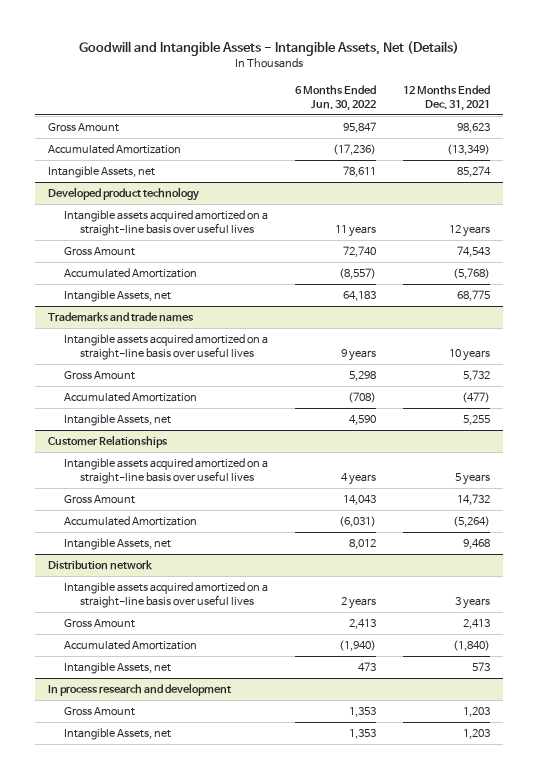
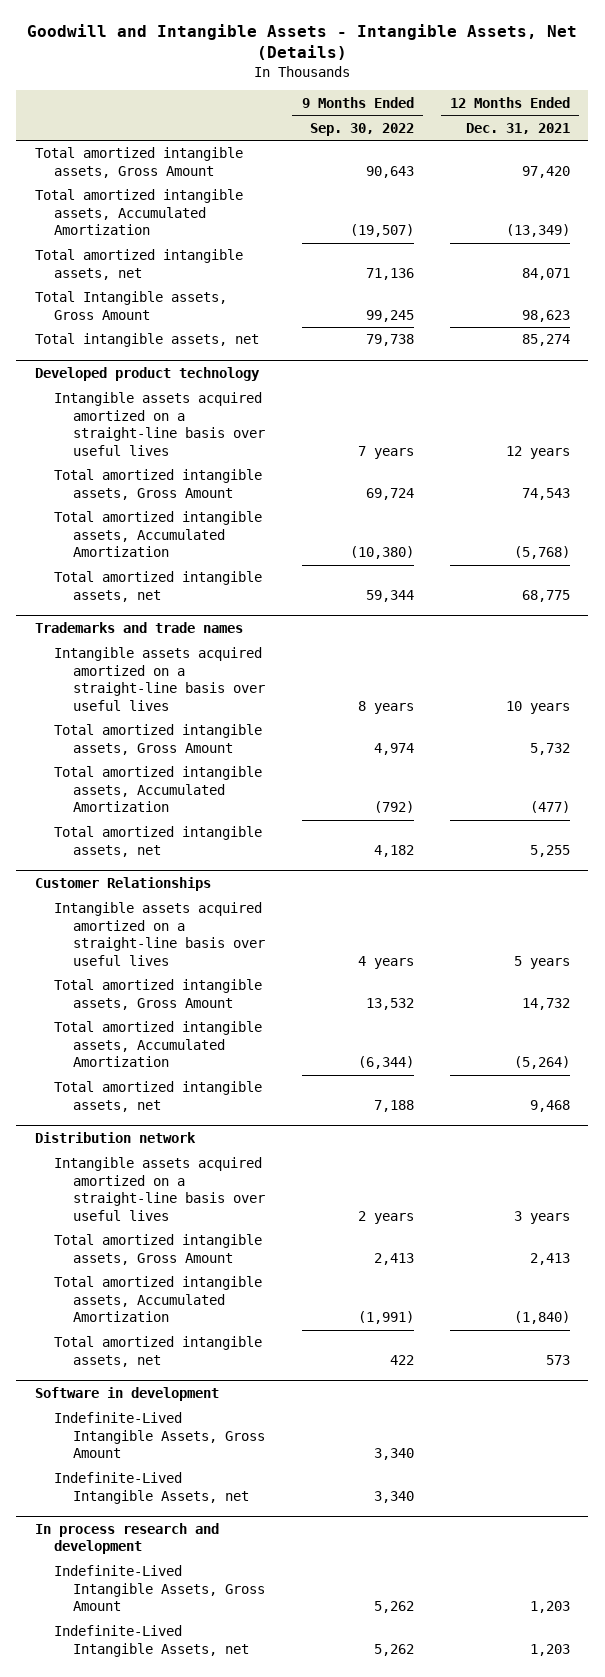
- | 6 Months Ended Jun. 30, 2022 | 12 Months Ended Dec. 31, 2021
+ | 9 Months Ended Sep. 30, 2022 | 12 Months Ended Dec. 31, 2021
- Gross Amount | 95,847 | 98,623
- Accumulated Amortization | (17,236) | (13,349)
- Intangible Assets, net | 78,611 | 85,274
+ Total amortized intangible assets, Gross Amount | 90,643 | 97,420
+ Total amortized intangible assets, Accumulated Amortization | (19,507) | (13,349)
+ Total amortized intangible assets, net | 71,136 | 84,071
+ Total Intangible assets, Gross Amount | 99,245 | 98,623
+ Total intangible assets, net | 79,738 | 85,274
@ Developed product technology
- Gross Amount | 72,740 | 74,543
- Accumulated Amortization | (8,557) | (5,768)
- Intangible Assets, net | 64,183 | 68,775
+ Total amortized intangible assets, Gross Amount | 69,724 | 74,543
+ Total amortized intangible assets, Accumulated Amortization | (10,380) | (5,768)
+ Total amortized intangible assets, net | 59,344 | 68,775
@ Trademarks and trade names
- Gross Amount | 5,298 | 5,732
- Accumulated Amortization | (708) | (477)
- Intangible Assets, net | 4,590 | 5,255
+ Total amortized intangible assets, Gross Amount | 4,974 | 5,732
+ Total amortized intangible assets, Accumulated Amortization | (792) | (477)
+ Total amortized intangible assets, net | 4,182 | 5,255
@ Customer Relationships
- Gross Amount | 14,043 | 14,732
- Accumulated Amortization | (6,031) | (5,264)
- Intangible Assets, net | 8,012 | 9,468
+ Total amortized intangible assets, Gross Amount | 13,532 | 14,732
+ Total amortized intangible assets, Accumulated Amortization | (6,344) | (5,264)
+ Total amortized intangible assets, net | 7,188 | 9,468
@ Distribution network
- Gross Amount | 2,413 | 2,413
- Accumulated Amortization | (1,940) | (1,840)
- Intangible Assets, net | 473 | 573
+ Total amortized intangible assets, Gross Amount | 2,413 | 2,413
+ Total amortized intangible assets, Accumulated Amortization | (1,991) | (1,840)
+ Total amortized intangible assets, net | 422 | 573
+ Software in development
+ Indefinite-Lived Intangible Assets, Gross Amount | 3,340 |
+ Indefinite-Lived Intangible Assets, net | 3,340 |
@ In process research and development
- Gross Amount | 1,353 | 1,203
- Intangible Assets, net | 1,353 | 1,203
+ Indefinite-Lived Intangible Assets, Gross Amount | 5,262 | 1,203
+ Indefinite-Lived Intangible Assets, net | 5,262 | 1,203

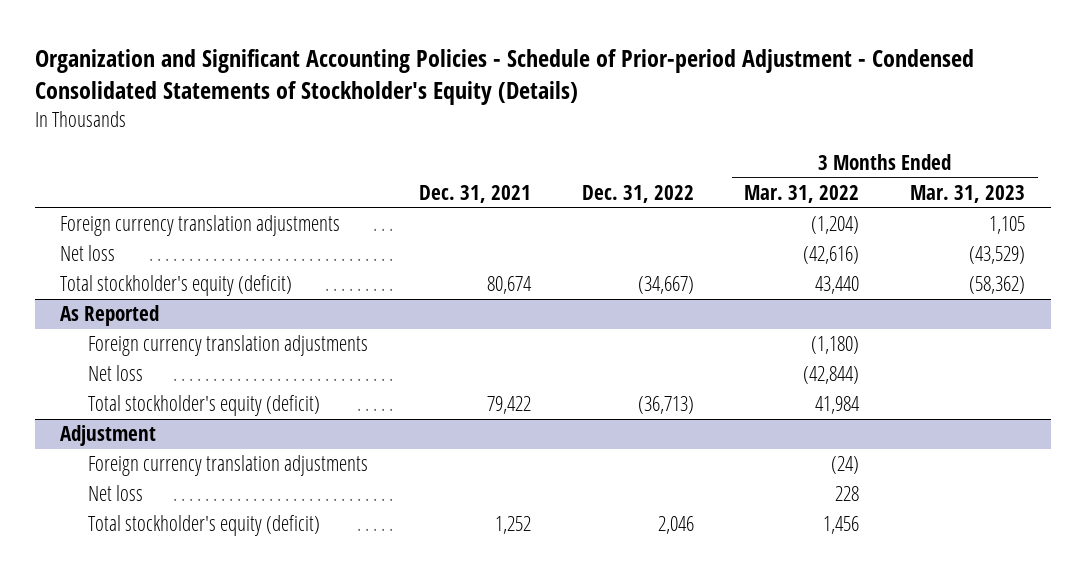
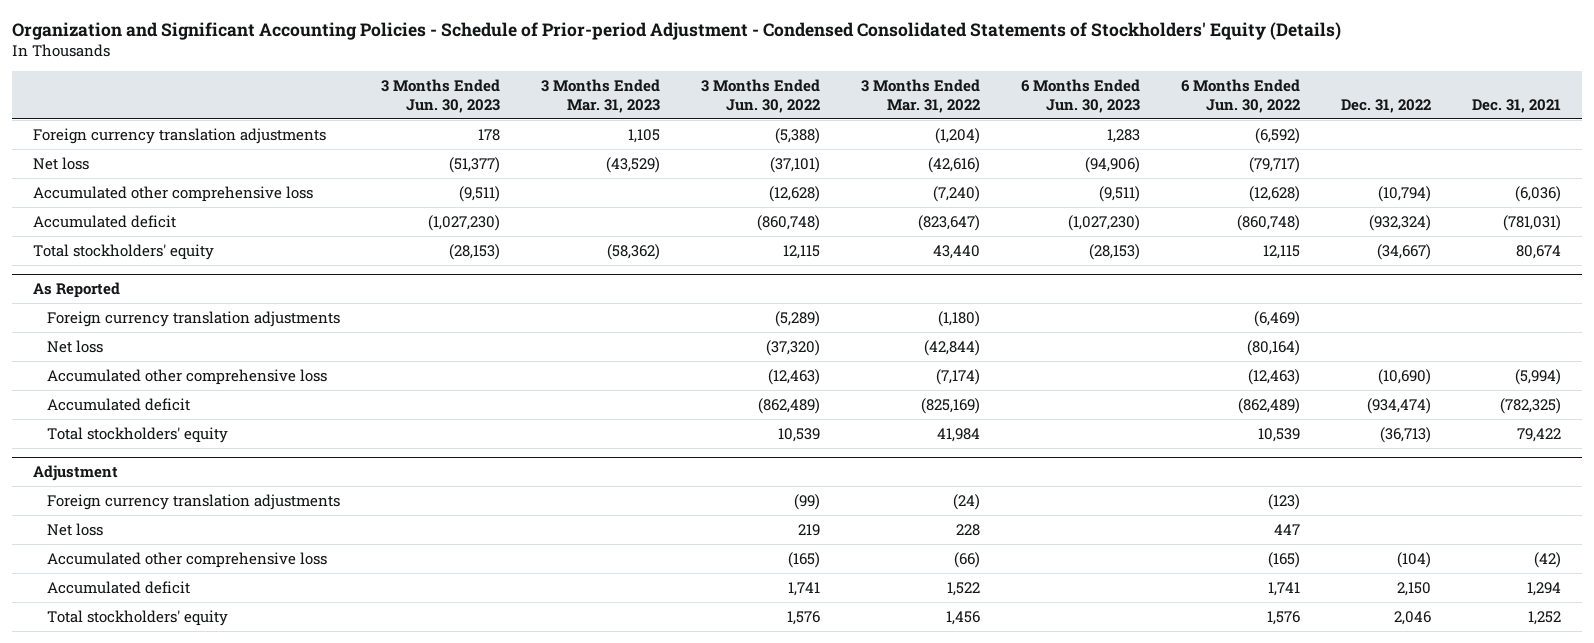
- Organization and Significant Accounting Policies - Schedule of Prior-period Adjustment - Condensed Consolidated Statements of Stockholder's Equity (Details)
+ Organization and Significant Accounting Policies - Schedule of Prior-period Adjustment - Condensed Consolidated Statements of Stockholders' Equity (Details)
- | Dec. 31, 2021 | Dec. 31, 2022 | 3 Months Ended Mar. 31, 2022 | 3 Months Ended Mar. 31, 2023
+ | 3 Months Ended Jun. 30, 2023 | 3 Months Ended Mar. 31, 2023 | 3 Months Ended Jun. 30, 2022 | 3 Months Ended Mar. 31, 2022 | 6 Months Ended Jun. 30, 2023 | 6 Months Ended Jun. 30, 2022 | Dec. 31, 2022 | Dec. 31, 2021
- Total stockholder's equity (deficit) | 80,674 | (34,667) | 43,440 | (58,362)
+ Accumulated other comprehensive loss | (9,511) | | (12,628) | (7,240) | (9,511) | (12,628) | (10,794) | (6,036)
+ Accumulated deficit | (1,027,230) | | (860,748) | (823,647) | (1,027,230) | (860,748) | (932,324) | (781,031)
+ Total stockholders' equity | (28,153) | (58,362) | 12,115 | 43,440 | (28,153) | 12,115 | (34,667) | 80,674
@ As Reported
- Total stockholder's equity (deficit) | 79,422 | (36,713) | 41,984 |
+ Accumulated other comprehensive loss | | | (12,463) | (7,174) | | (12,463) | (10,690) | (5,994)
+ Accumulated deficit | | | (862,489) | (825,169) | | (862,489) | (934,474) | (782,325)
+ Total stockholders' equity | | | 10,539 | 41,984 | | 10,539 | (36,713) | 79,422
@ Adjustment
- Total stockholder's equity (deficit) | 1,252 | 2,046 | 1,456 |
+ Accumulated other comprehensive loss | | | (165) | (66) | | (165) | (104) | (42)
+ Accumulated deficit | | | 1,741 | 1,522 | | 1,741 | 2,150 | 1,294
+ Total stockholders' equity | | | 1,576 | 1,456 | | 1,576 | 2,046 | 1,252

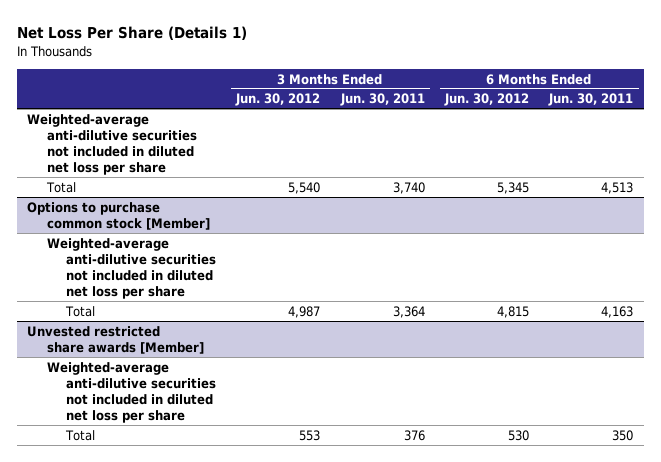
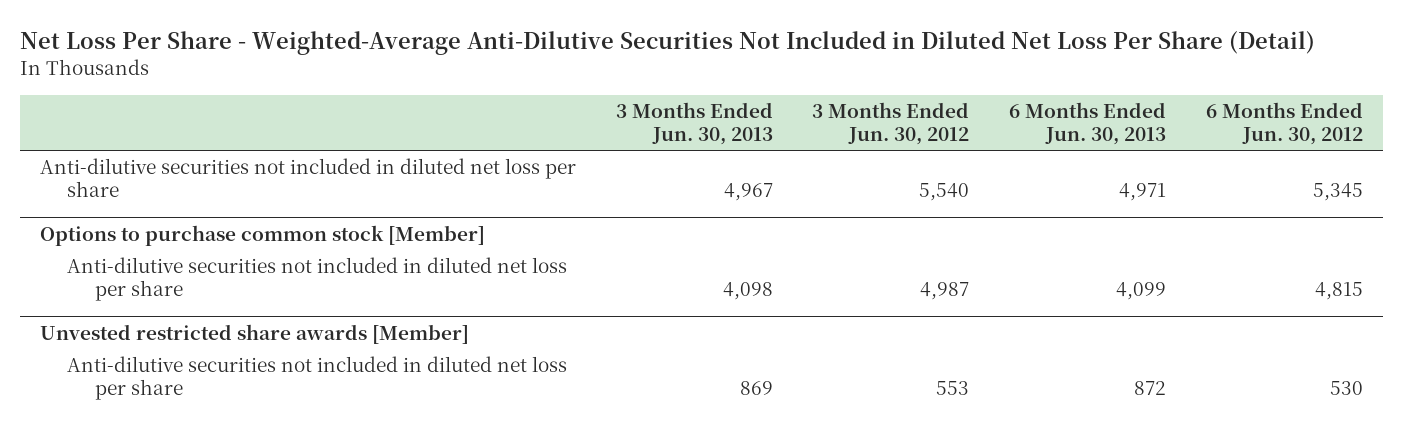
- Net Loss Per Share (Details 1)
+ Net Loss Per Share - Weighted-Average Anti-Dilutive Securities Not Included in Diluted Net Loss Per Share (Detail)
- | 3 Months Ended Jun. 30, 2012 | 3 Months Ended Jun. 30, 2011 | 6 Months Ended Jun. 30, 2012 | 6 Months Ended Jun. 30, 2011
+ | 3 Months Ended Jun. 30, 2013 | 3 Months Ended Jun. 30, 2012 | 6 Months Ended Jun. 30, 2013 | 6 Months Ended Jun. 30, 2012
- Weighted-average anti-dilutive securities not included in diluted net loss per share
- Total | 5,540 | 3,740 | 5,345 | 4,513
+ Anti-dilutive securities not included in diluted net loss per share | 4,967 | 5,540 | 4,971 | 5,345
@ Options to purchase common stock [Member]
- Weighted-average anti-dilutive securities not included in diluted net loss per share
- Total | 4,987 | 3,364 | 4,815 | 4,163
+ Anti-dilutive securities not included in diluted net loss per share | 4,098 | 4,987 | 4,099 | 4,815
@ Unvested restricted share awards [Member]
- Weighted-average anti-dilutive securities not included in diluted net loss per share
- Total | 553 | 376 | 530 | 350
+ Anti-dilutive securities not included in diluted net loss per share | 869 | 553 | 872 | 530

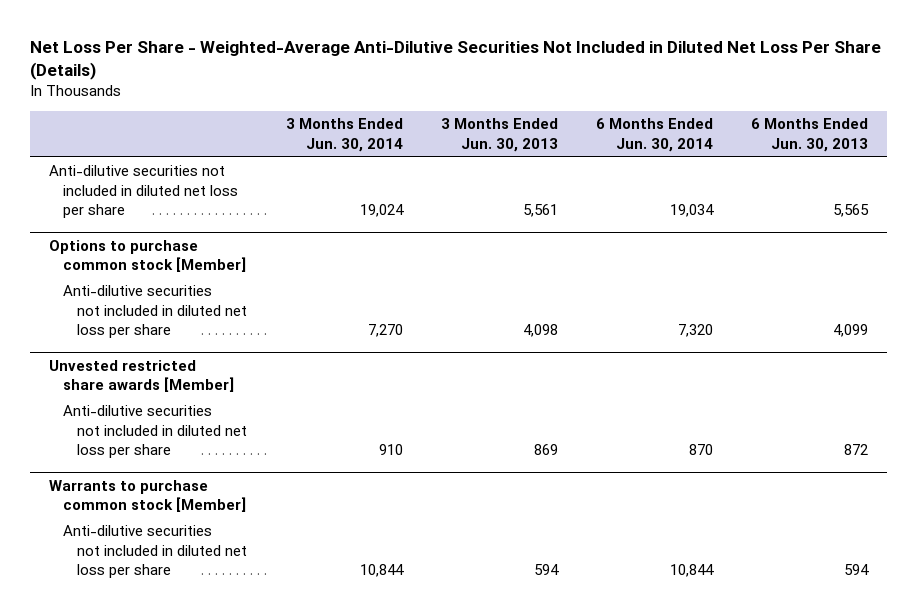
- Net Loss Per Share - Weighted-Average Anti-Dilutive Securities Not Included in Diluted Net Loss Per Share (Detail)
+ Net Loss Per Share - Weighted-Average Anti-Dilutive Securities Not Included in Diluted Net Loss Per Share (Details)
- | 3 Months Ended Jun. 30, 2013 | 3 Months Ended Jun. 30, 2012 | 6 Months Ended Jun. 30, 2013 | 6 Months Ended Jun. 30, 2012
+ | 3 Months Ended Jun. 30, 2014 | 3 Months Ended Jun. 30, 2013 | 6 Months Ended Jun. 30, 2014 | 6 Months Ended Jun. 30, 2013
- Anti-dilutive securities not included in diluted net loss per share | 4,967 | 5,540 | 4,971 | 5,345
+ Anti-dilutive securities not included in diluted net loss per share | 19,024 | 5,561 | 19,034 | 5,565
+ Warrants to purchase common stock [Member]
+ Anti-dilutive securities not included in diluted net loss per share | 10,844 | 594 | 10,844 | 594

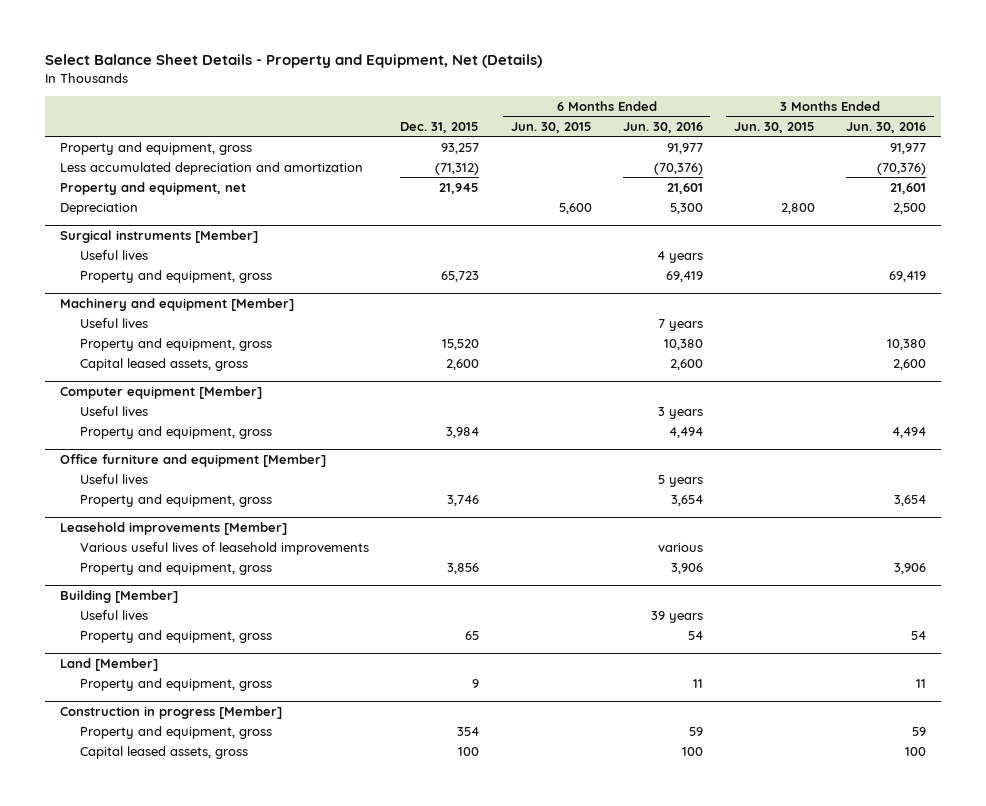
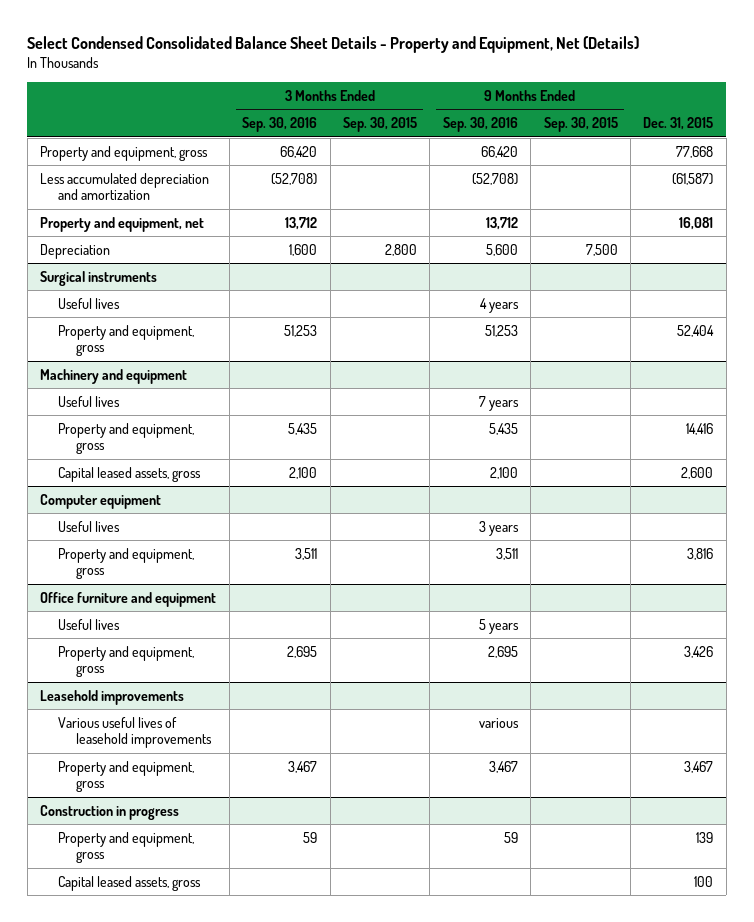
- Select Balance Sheet Details - Property and Equipment, Net (Details)
+ Select Condensed Consolidated Balance Sheet Details - Property and Equipment, Net (Details)
- | Dec. 31, 2015 | 6 Months Ended Jun. 30, 2015 | 6 Months Ended Jun. 30, 2016 | 3 Months Ended Jun. 30, 2015 | 3 Months Ended Jun. 30, 2016
+ | 3 Months Ended Sep. 30, 2016 | 3 Months Ended Sep. 30, 2015 | 9 Months Ended Sep. 30, 2016 | 9 Months Ended Sep. 30, 2015 | Dec. 31, 2015
- Property and equipment, gross | 93,257 | | 91,977 | | 91,977
- Less accumulated depreciation and amortization | (71,312) | | (70,376) | | (70,376)
- Property and equipment, net | 21,945 | | 21,601 | | 21,601
+ Property and equipment, gross | 66,420 | | 66,420 | | 77,668
+ Less accumulated depreciation and amortization | (52,708) | | (52,708) | | (61,587)
+ Property and equipment, net | 13,712 | | 13,712 | | 16,081
- Surgical instruments [Member]
+ Surgical instruments
- Property and equipment, gross | 65,723 | | 69,419 | | 69,419
- Machinery and equipment [Member]
+ Property and equipment, gross | 51,253 | | 51,253 | | 52,404
+ Machinery and equipment
- Property and equipment, gross | 15,520 | | 10,380 | | 10,380
+ Property and equipment, gross | 5,435 | | 5,435 | | 14,416
- Computer equipment [Member]
+ Computer equipment
- Property and equipment, gross | 3,984 | | 4,494 | | 4,494
- Office furniture and equipment [Member]
+ Property and equipment, gross | 3,511 | | 3,511 | | 3,816
+ Office furniture and equipment
- Property and equipment, gross | 3,746 | | 3,654 | | 3,654
- Leasehold improvements [Member]
+ Property and equipment, gross | 2,695 | | 2,695 | | 3,426
+ Leasehold improvements
- Property and equipment, gross | 3,856 | | 3,906 | | 3,906
- Building [Member]
- Useful lives | | | 39 years | |
- Property and equipment, gross | 65 | | 54 | | 54
- Land [Member]
- Property and equipment, gross | 9 | | 11 | | 11
- Construction in progress [Member]
- Property and equipment, gross | 354 | | 59 | | 59
+ Property and equipment, gross | 3,467 | | 3,467 | | 3,467
+ Construction in progress
+ Property and equipment, gross | 59 | | 59 | | 139

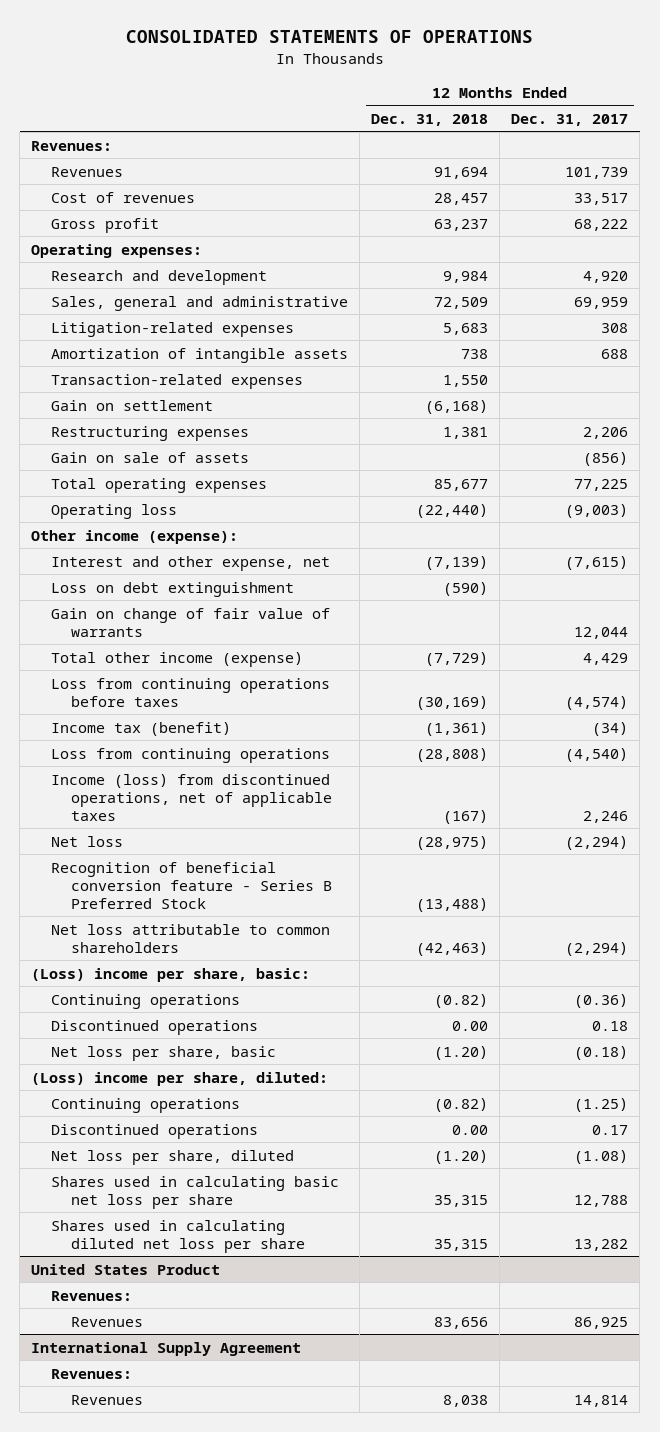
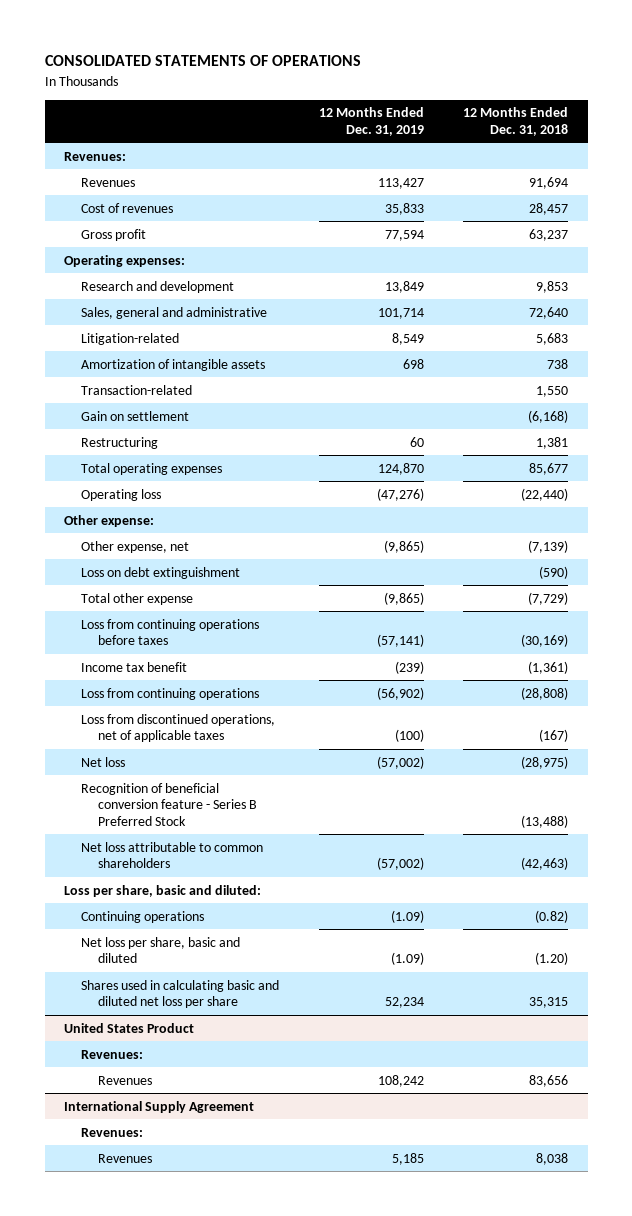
- | 12 Months Ended Dec. 31, 2018 | 12 Months Ended Dec. 31, 2017
+ | 12 Months Ended Dec. 31, 2019 | 12 Months Ended Dec. 31, 2018
- Research and development | 9,984 | 4,920
- Sales, general and administrative | 72,509 | 69,959
- Litigation-related expenses | 5,683 | 308
+ Research and development | 13,849 | 9,853
+ Sales, general and administrative | 101,714 | 72,640
+ Litigation-related | 8,549 | 5,683
- Transaction-related expenses | 1,550 |
+ Transaction-related | | 1,550
- Restructuring expenses | 1,381 | 2,206
- Gain on sale of assets | | (856)
+ Restructuring | 60 | 1,381
- Other income (expense):
- Interest and other expense, net | (7,139) | (7,615)
+ Other expense:
+ Other expense, net | (9,865) | (7,139)
- Gain on change of fair value of warrants | | 12,044
- Total other income (expense) | (7,729) | 4,429
+ Total other expense | (9,865) | (7,729)
- Income tax (benefit) | (1,361) | (34)
+ Income tax benefit | (239) | (1,361)
- Income (loss) from discontinued operations, net of applicable taxes | (167) | 2,246
+ Loss from discontinued operations, net of applicable taxes | (100) | (167)
- (Loss) income per share, basic:
- Continuing operations | (0.82) | (0.36)
- Discontinued operations | 0.00 | 0.18
- Net loss per share, basic | (1.20) | (0.18)
- (Loss) income per share, diluted:
+ Loss per share, basic and diluted:
- Discontinued operations | 0.00 | 0.17
- Net loss per share, diluted | (1.20) | (1.08)
- Shares used in calculating basic net loss per share | 35,315 | 12,788
- Shares used in calculating diluted net loss per share | 35,315 | 13,282
+ Net loss per share, basic and diluted | (1.09) | (1.20)
+ Shares used in calculating basic and diluted net loss per share | 52,234 | 35,315

